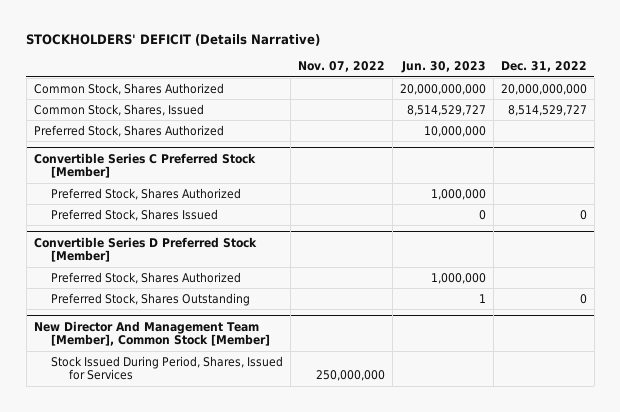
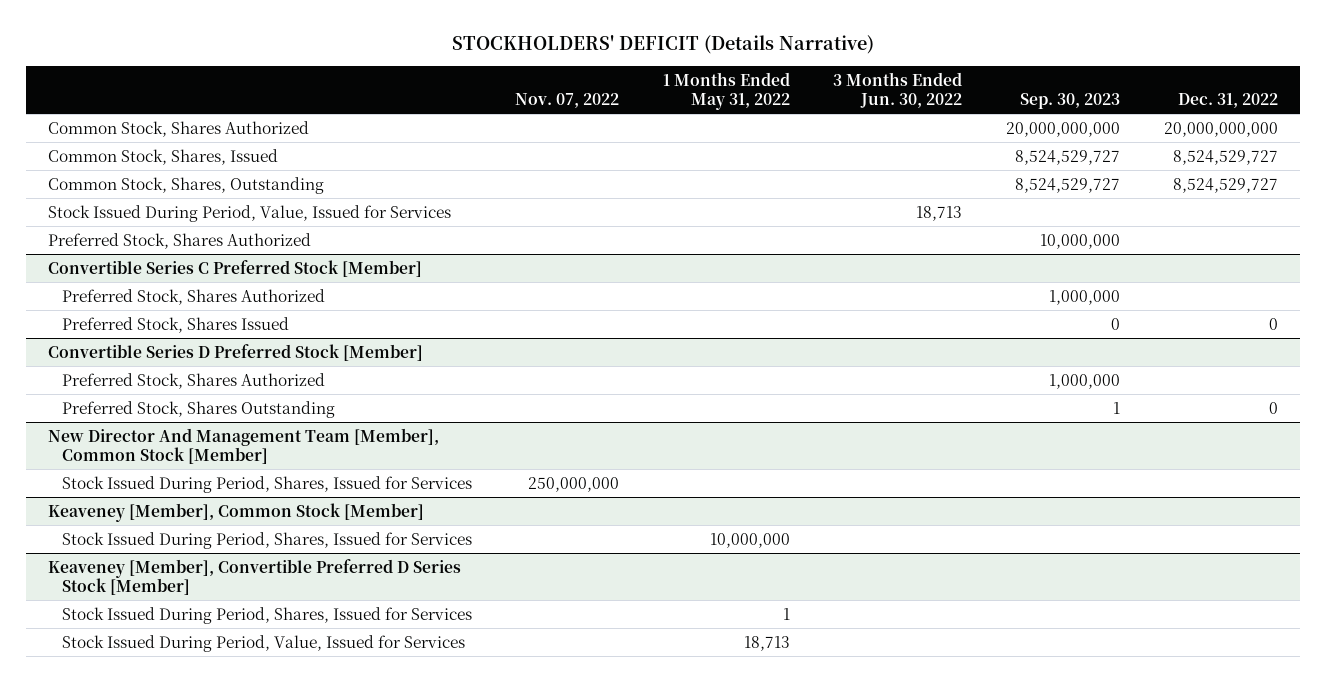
- | Nov. 07, 2022 | Jun. 30, 2023 | Dec. 31, 2022
+ | Nov. 07, 2022 | 1 Months Ended May 31, 2022 | 3 Months Ended Jun. 30, 2022 | Sep. 30, 2023 | Dec. 31, 2022
- Common Stock, Shares, Issued | | 8,514,529,727 | 8,514,529,727
+ Common Stock, Shares, Issued | | | | 8,524,529,727 | 8,524,529,727
+ Common Stock, Shares, Outstanding | | | | 8,524,529,727 | 8,524,529,727
+ Stock Issued During Period, Value, Issued for Services | | | 18,713 | |
+ Keaveney [Member], Common Stock [Member]
+ Stock Issued During Period, Shares, Issued for Services | | 10,000,000 | | |
+ Keaveney [Member], Convertible Preferred D Series Stock [Member]
+ Stock Issued During Period, Shares, Issued for Services | | 1 | | |
+ Stock Issued During Period, Value, Issued for Services | | 18,713 | | |

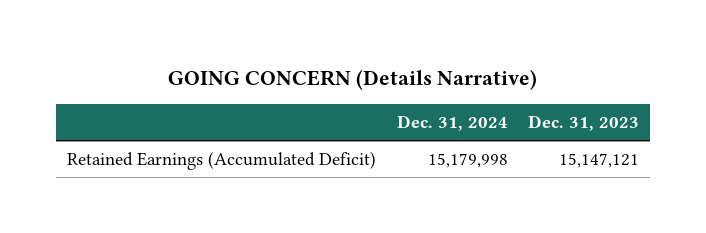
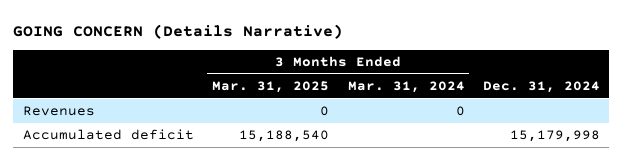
- | Dec. 31, 2024 | Dec. 31, 2023
+ | 3 Months Ended Mar. 31, 2025 | 3 Months Ended Mar. 31, 2024 | Dec. 31, 2024
- Retained Earnings (Accumulated Deficit) | 15,179,998 | 15,147,121
+ Revenues | 0 | 0 |
+ Accumulated deficit | 15,188,540 | | 15,179,998

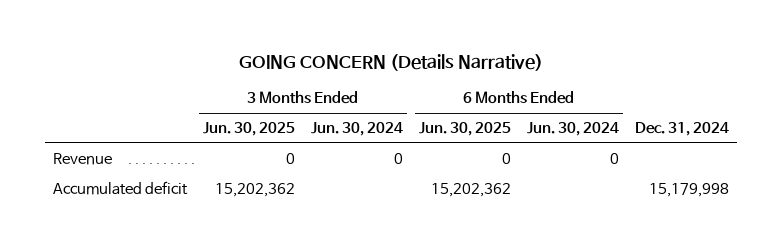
- | 3 Months Ended Mar. 31, 2025 | 3 Months Ended Mar. 31, 2024 | Dec. 31, 2024
+ | 3 Months Ended Jun. 30, 2025 | 3 Months Ended Jun. 30, 2024 | 6 Months Ended Jun. 30, 2025 | 6 Months Ended Jun. 30, 2024 | Dec. 31, 2024
- Revenues | 0 | 0 |
+ Revenue | 0 | 0 | 0 | 0 |

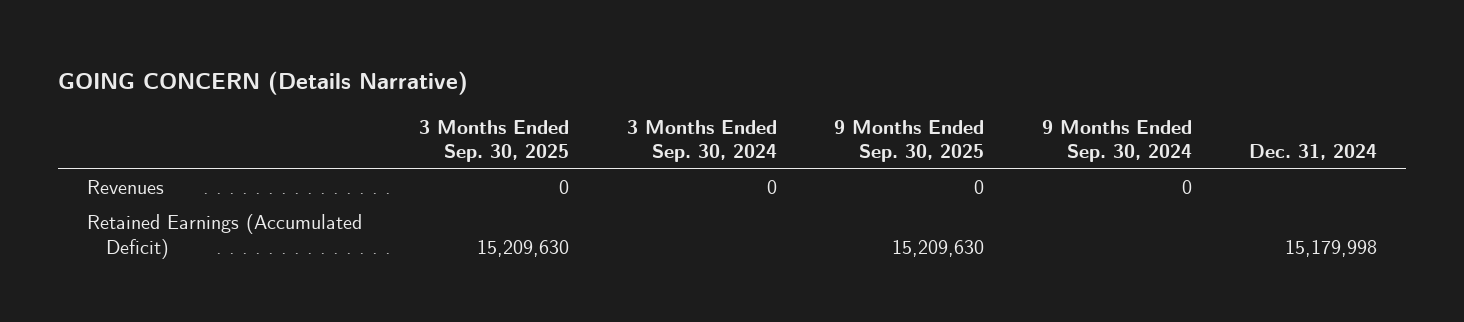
- | 3 Months Ended Jun. 30, 2025 | 3 Months Ended Jun. 30, 2024 | 6 Months Ended Jun. 30, 2025 | 6 Months Ended Jun. 30, 2024 | Dec. 31, 2024
+ | 3 Months Ended Sep. 30, 2025 | 3 Months Ended Sep. 30, 2024 | 9 Months Ended Sep. 30, 2025 | 9 Months Ended Sep. 30, 2024 | Dec. 31, 2024
- Revenue | 0 | 0 | 0 | 0 |
- Accumulated deficit | 15,202,362 | | 15,202,362 | | 15,179,998
+ Revenues | 0 | 0 | 0 | 0 |
+ Retained Earnings (Accumulated Deficit) | 15,209,630 | | 15,209,630 | | 15,179,998

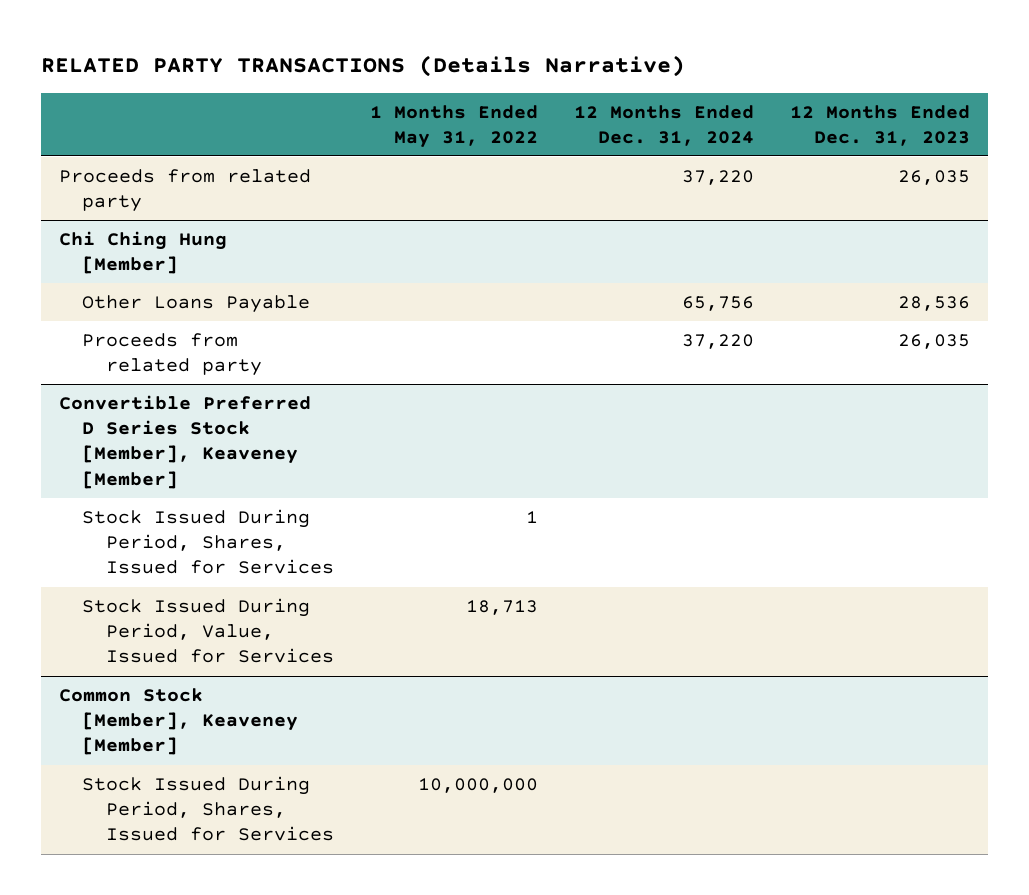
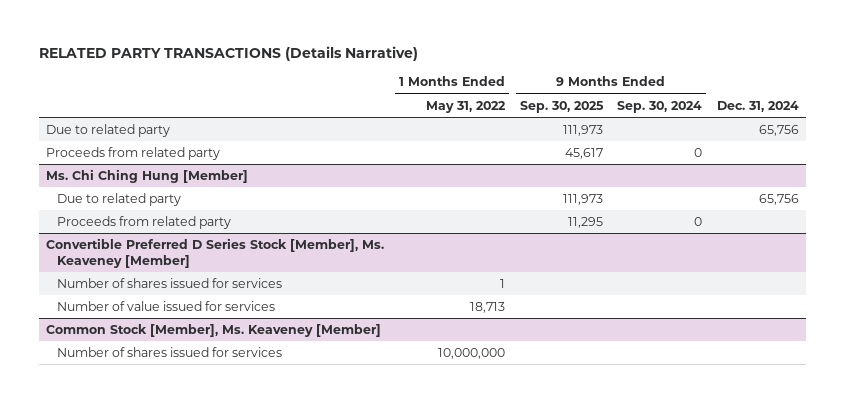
- | 1 Months Ended May 31, 2022 | 12 Months Ended Dec. 31, 2024 | 12 Months Ended Dec. 31, 2023
+ | 1 Months Ended May 31, 2022 | 9 Months Ended Sep. 30, 2025 | 9 Months Ended Sep. 30, 2024 | Dec. 31, 2024
+ Due to related party | | 111,973 | | 65,756
- Chi Ching Hung [Member]
- Other Loans Payable | | 65,756 | 28,536
+ Ms. Chi Ching Hung [Member]
+ Due to related party | | 111,973 | | 65,756
- Convertible Preferred D Series Stock [Member], Keaveney [Member]
- Stock Issued During Period, Shares, Issued for Services | 1 | |
- Stock Issued During Period, Value, Issued for Services | 18,713 | |
- Common Stock [Member], Keaveney [Member]
- Stock Issued During Period, Shares, Issued for Services | 10,000,000 | |
+ Convertible Preferred D Series Stock [Member], Ms. Keaveney [Member]
+ Number of shares issued for services | 1 | | |
+ Number of value issued for services | 18,713 | | |
+ Common Stock [Member], Ms. Keaveney [Member]
+ Number of shares issued for services | 10,000,000 | | |

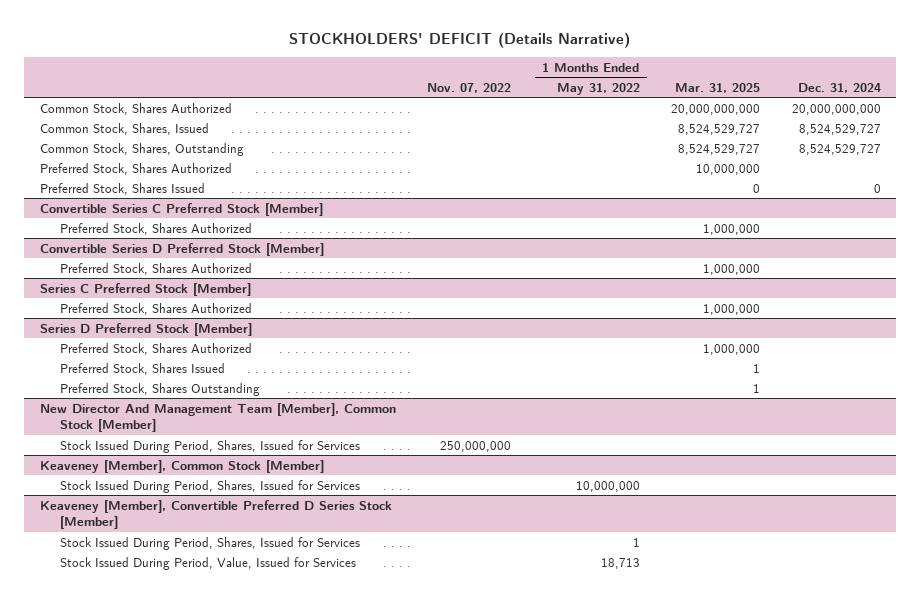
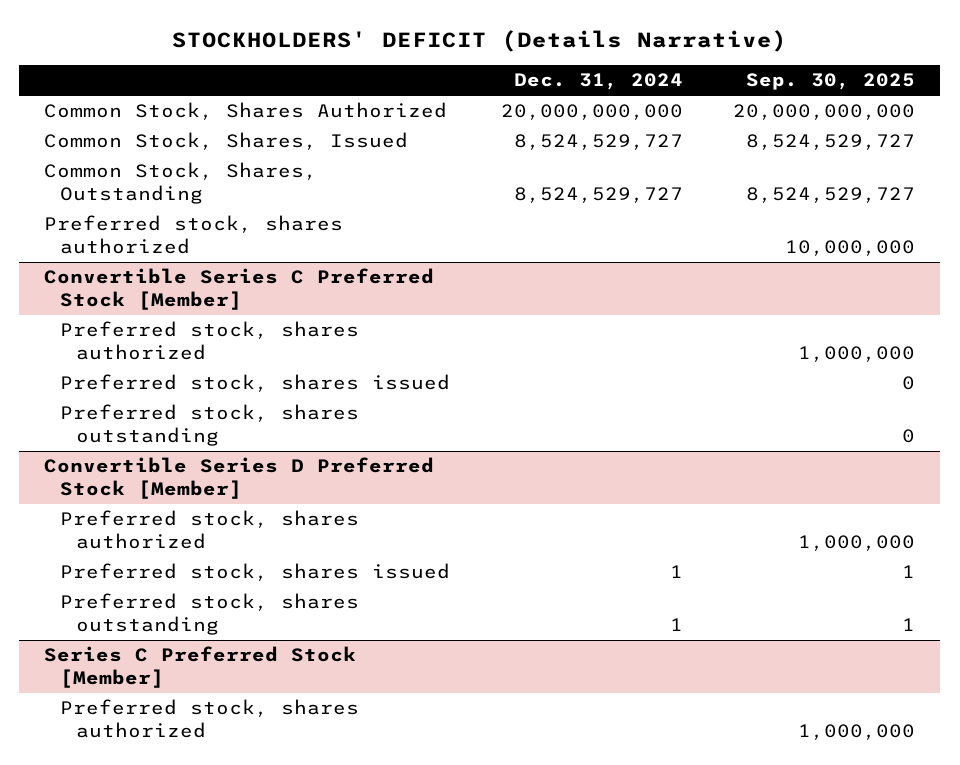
- | Nov. 07, 2022 | 1 Months Ended May 31, 2022 | Mar. 31, 2025 | Dec. 31, 2024
+ | Dec. 31, 2024 | Sep. 30, 2025
- Preferred Stock, Shares Authorized | | | 10,000,000 |
- Preferred Stock, Shares Issued | | | 0 | 0
+ Preferred stock, shares authorized | | 10,000,000
@ Convertible Series C Preferred Stock [Member]
- Preferred Stock, Shares Authorized | | | 1,000,000 |
+ Preferred stock, shares authorized | | 1,000,000
+ Preferred stock, shares issued | | 0
+ Preferred stock, shares outstanding | | 0
@ Convertible Series D Preferred Stock [Member]
- Preferred Stock, Shares Authorized | | | 1,000,000 |
+ Preferred stock, shares authorized | | 1,000,000
+ Preferred stock, shares issued | 1 | 1
+ Preferred stock, shares outstanding | 1 | 1
@ Series C Preferred Stock [Member]
- Preferred Stock, Shares Authorized | | | 1,000,000 |
- Series D Preferred Stock [Member]
- Preferred Stock, Shares Authorized | | | 1,000,000 |
- Preferred Stock, Shares Issued | | | 1 |
- Preferred Stock, Shares Outstanding | | | 1 |
- New Director And Management Team [Member], Common Stock [Member]
- Stock Issued During Period, Shares, Issued for Services | 250,000,000 | | |
- Keaveney [Member], Common Stock [Member]
- Stock Issued During Period, Shares, Issued for Services | | 10,000,000 | |
- Keaveney [Member], Convertible Preferred D Series Stock [Member]
- Stock Issued During Period, Shares, Issued for Services | | 1 | |
- Stock Issued During Period, Value, Issued for Services | | 18,713 | |
@ Series C Preferred Stock [Member]
+ Preferred stock, shares authorized | | 1,000,000

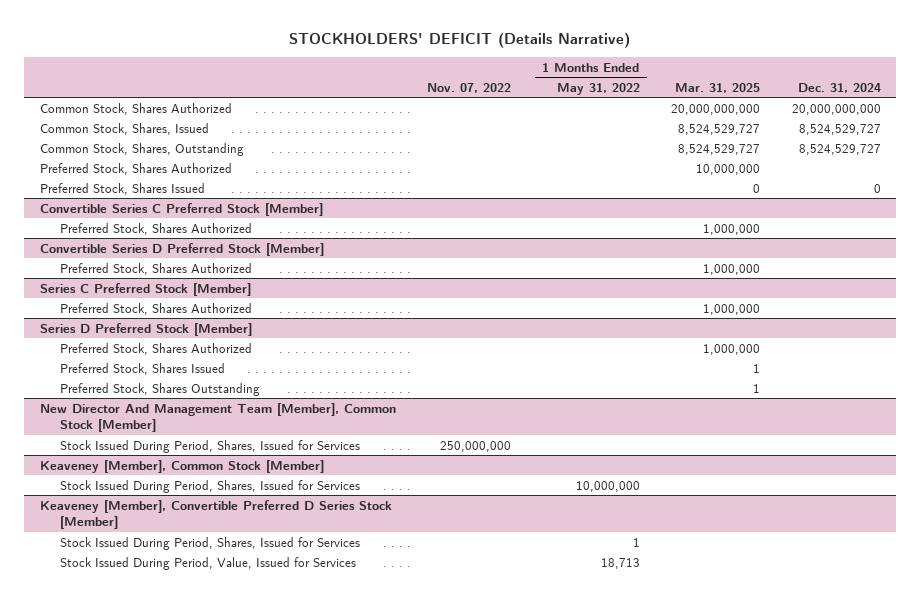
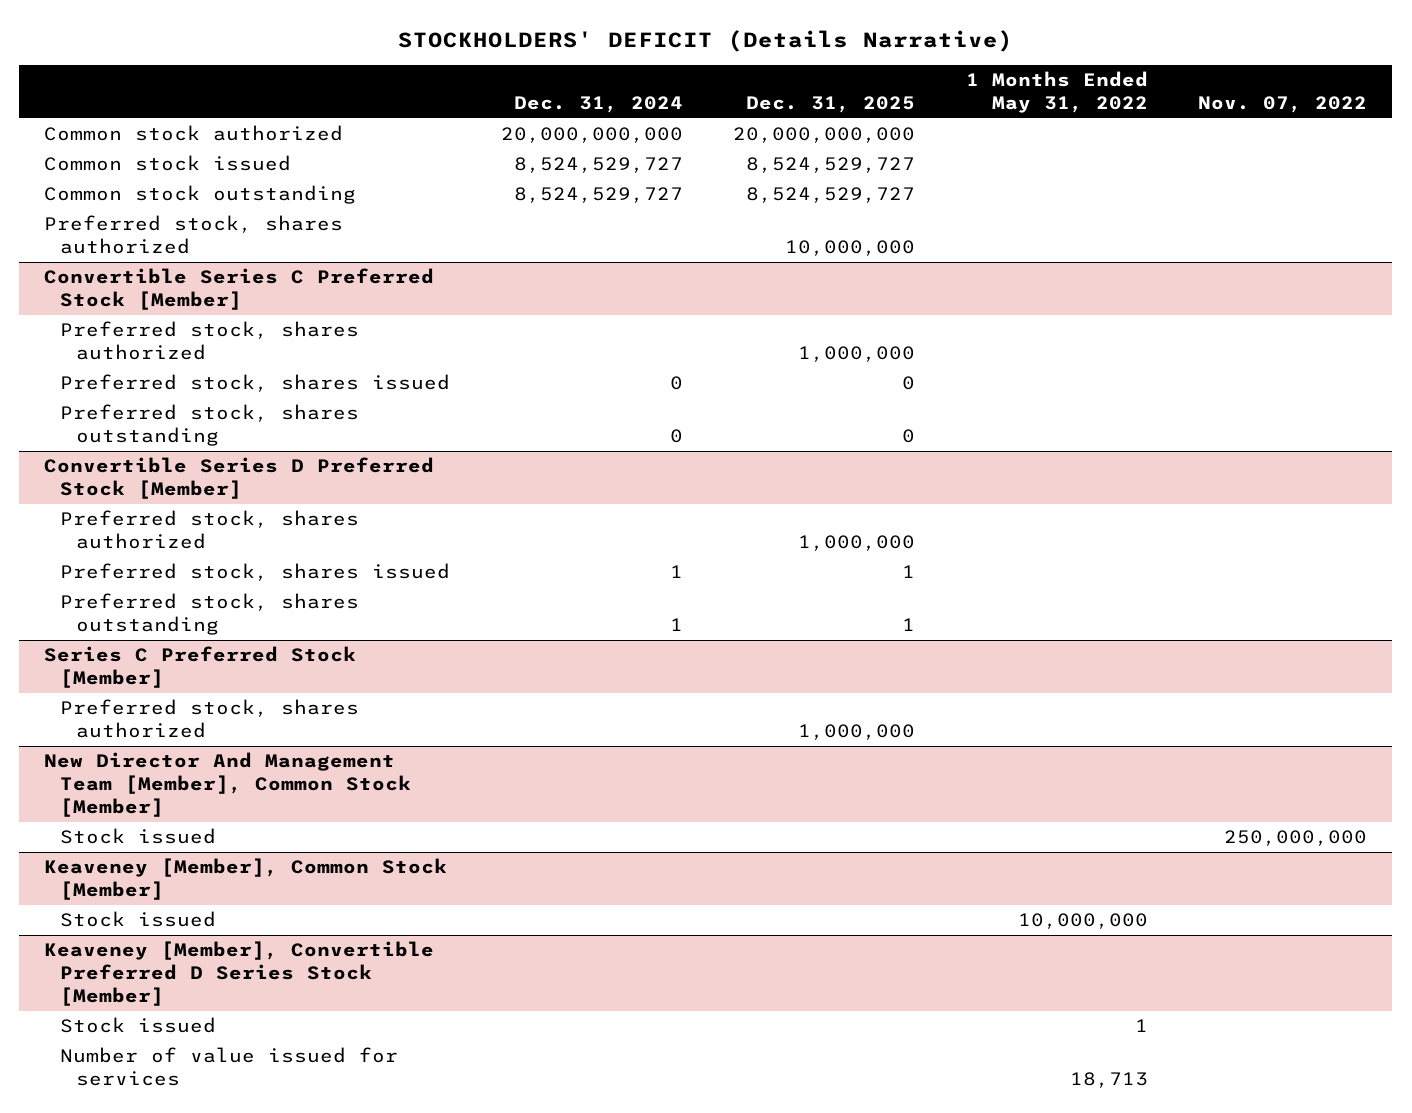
- | Nov. 07, 2022 | 1 Months Ended May 31, 2022 | Mar. 31, 2025 | Dec. 31, 2024
+ | Dec. 31, 2024 | Dec. 31, 2025 | 1 Months Ended May 31, 2022 | Nov. 07, 2022
- Common Stock, Shares Authorized | | | 20,000,000,000 | 20,000,000,000
- Common Stock, Shares, Issued | | | 8,524,529,727 | 8,524,529,727
- Common Stock, Shares, Outstanding | | | 8,524,529,727 | 8,524,529,727
- Preferred Stock, Shares Authorized | | | 10,000,000 |
- Preferred Stock, Shares Issued | | | 0 | 0
+ Common stock authorized | 20,000,000,000 | 20,000,000,000 | |
+ Common stock issued | 8,524,529,727 | 8,524,529,727 | |
+ Common stock outstanding | 8,524,529,727 | 8,524,529,727 | |
+ Preferred stock, shares authorized | | 10,000,000 | |
@ Convertible Series C Preferred Stock [Member]
- Preferred Stock, Shares Authorized | | | 1,000,000 |
+ Preferred stock, shares authorized | | 1,000,000 | |
+ Preferred stock, shares issued | 0 | 0 | |
+ Preferred stock, shares outstanding | 0 | 0 | |
@ Convertible Series D Preferred Stock [Member]
- Preferred Stock, Shares Authorized | | | 1,000,000 |
+ Preferred stock, shares authorized | | 1,000,000 | |
+ Preferred stock, shares issued | 1 | 1 | |
+ Preferred stock, shares outstanding | 1 | 1 | |
@ Series C Preferred Stock [Member]
- Preferred Stock, Shares Authorized | | | 1,000,000 |
- Series D Preferred Stock [Member]
- Preferred Stock, Shares Authorized | | | 1,000,000 |
- Preferred Stock, Shares Issued | | | 1 |
- Preferred Stock, Shares Outstanding | | | 1 |
@ Series C Preferred Stock [Member]
+ Preferred stock, shares authorized | | 1,000,000 | |
@ New Director And Management Team [Member], Common Stock [Member]
- Stock Issued During Period, Shares, Issued for Services | 250,000,000 | | |
+ Stock issued | | | | 250,000,000
@ Keaveney [Member], Common Stock [Member]
- Stock Issued During Period, Shares, Issued for Services | | 10,000,000 | |
+ Stock issued | | | 10,000,000 |
@ Keaveney [Member], Convertible Preferred D Series Stock [Member]
- Stock Issued During Period, Shares, Issued for Services | | 1 | |
- Stock Issued During Period, Value, Issued for Services | | 18,713 | |
+ Stock issued | | | 1 |
+ Number of value issued for services | | | 18,713 |

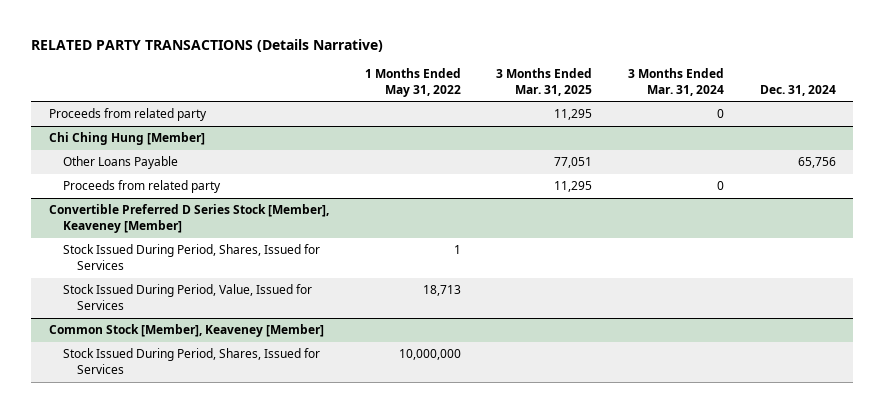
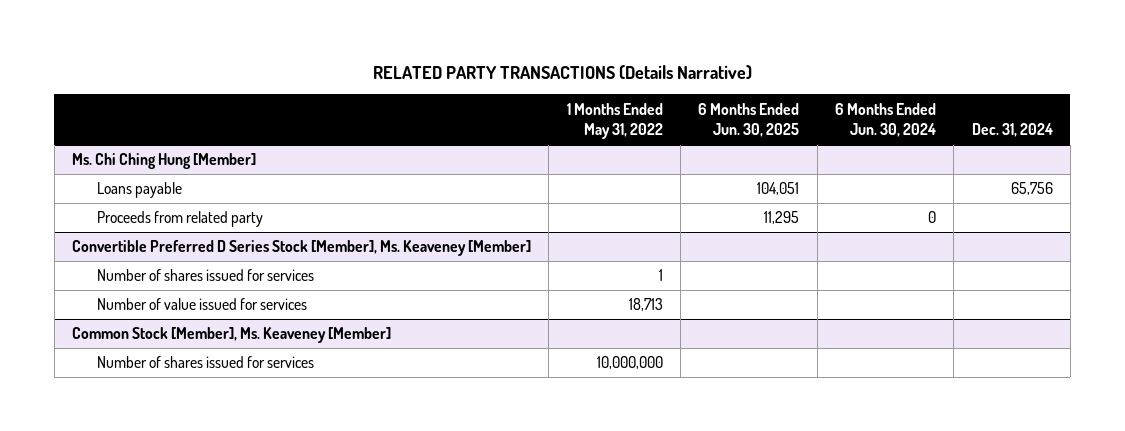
- | 1 Months Ended May 31, 2022 | 3 Months Ended Mar. 31, 2025 | 3 Months Ended Mar. 31, 2024 | Dec. 31, 2024
+ | 1 Months Ended May 31, 2022 | 6 Months Ended Jun. 30, 2025 | 6 Months Ended Jun. 30, 2024 | Dec. 31, 2024
- Proceeds from related party | | 11,295 | 0 |
- Chi Ching Hung [Member]
- Other Loans Payable | | 77,051 | | 65,756
+ Ms. Chi Ching Hung [Member]
+ Loans payable | | 104,051 | | 65,756
- Convertible Preferred D Series Stock [Member], Keaveney [Member]
- Stock Issued During Period, Shares, Issued for Services | 1 | | |
- Stock Issued During Period, Value, Issued for Services | 18,713 | | |
- Common Stock [Member], Keaveney [Member]
- Stock Issued During Period, Shares, Issued for Services | 10,000,000 | | |
+ Convertible Preferred D Series Stock [Member], Ms. Keaveney [Member]
+ Number of shares issued for services | 1 | | |
+ Number of value issued for services | 18,713 | | |
+ Common Stock [Member], Ms. Keaveney [Member]
+ Number of shares issued for services | 10,000,000 | | |

